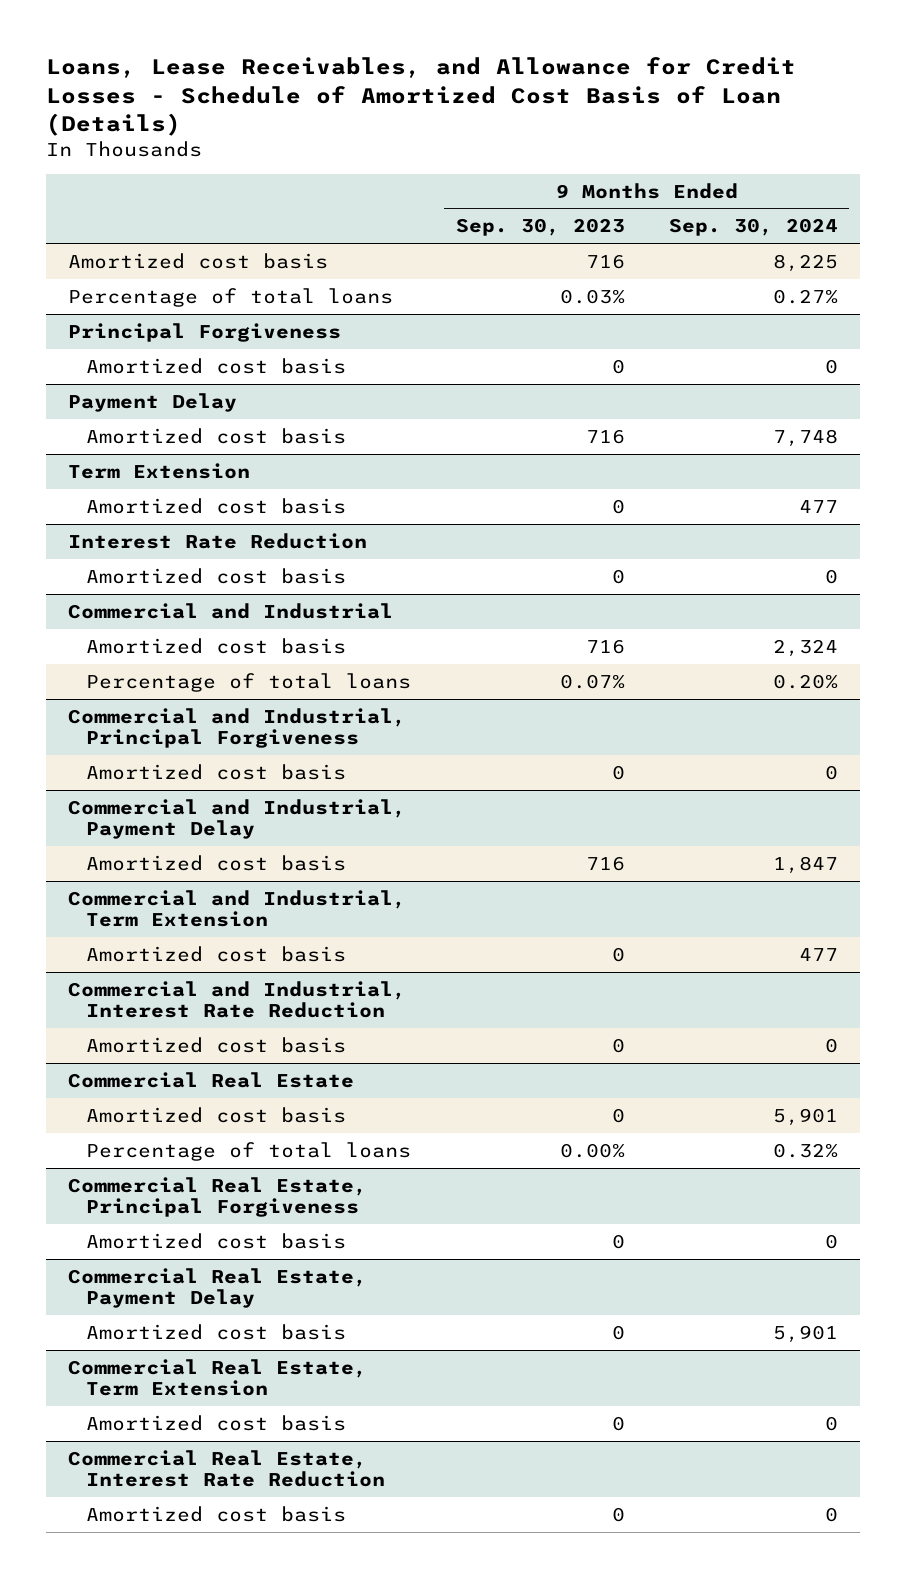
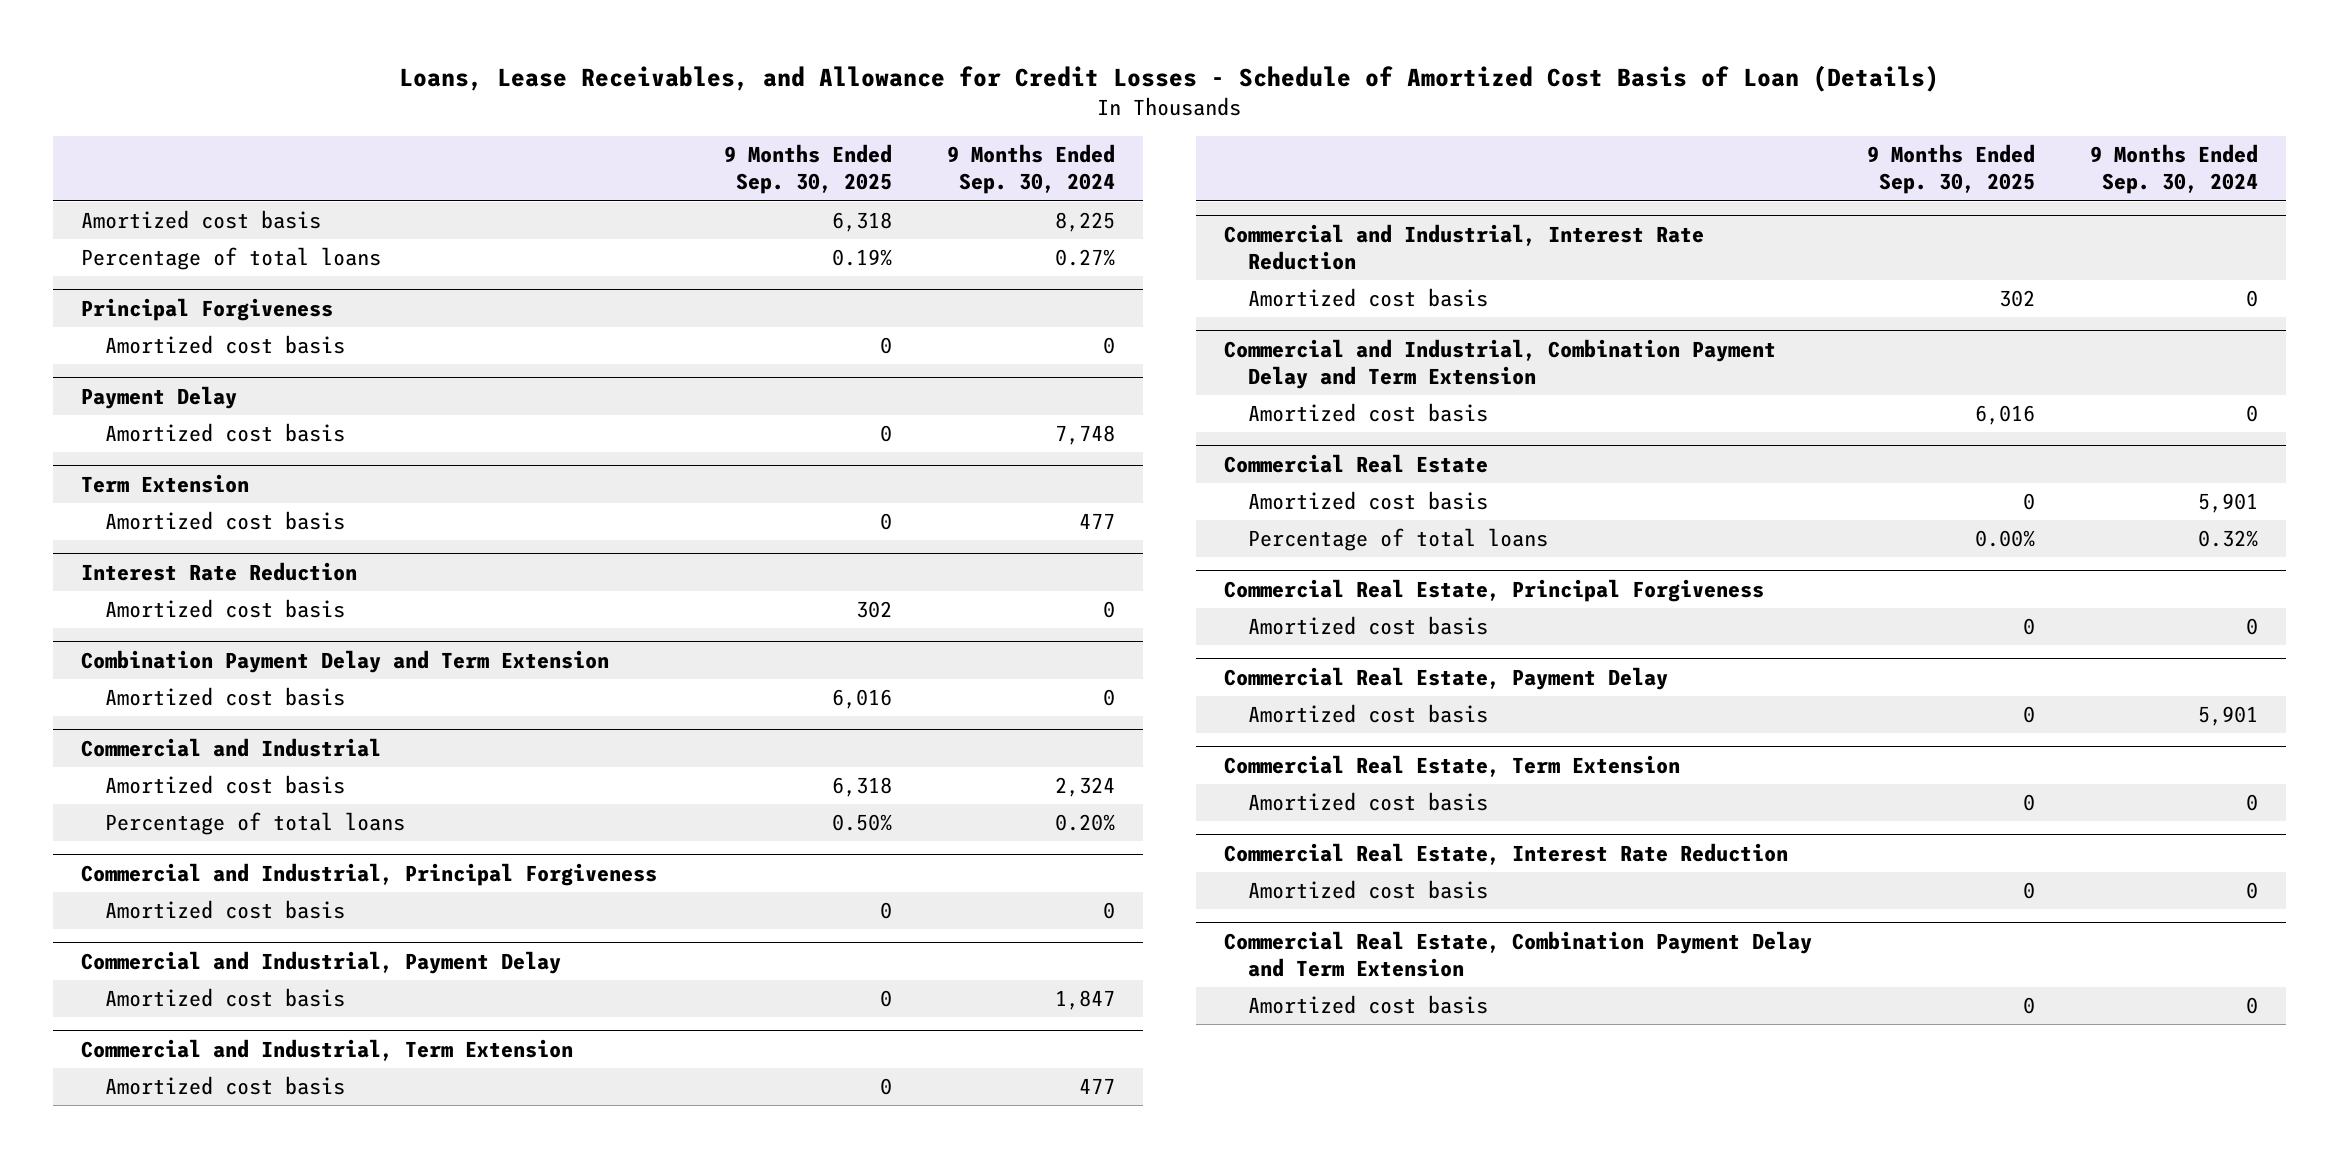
- | 9 Months Ended Sep. 30, 2023 | 9 Months Ended Sep. 30, 2024
+ | 9 Months Ended Sep. 30, 2025 | 9 Months Ended Sep. 30, 2024
+ Combination Payment Delay and Term Extension
+ Amortized cost basis | 6,016 | 0
+ Commercial and Industrial, Combination Payment Delay and Term Extension
+ Amortized cost basis | 6,016 | 0
+ Commercial Real Estate, Combination Payment Delay and Term Extension
+ Amortized cost basis | 0 | 0

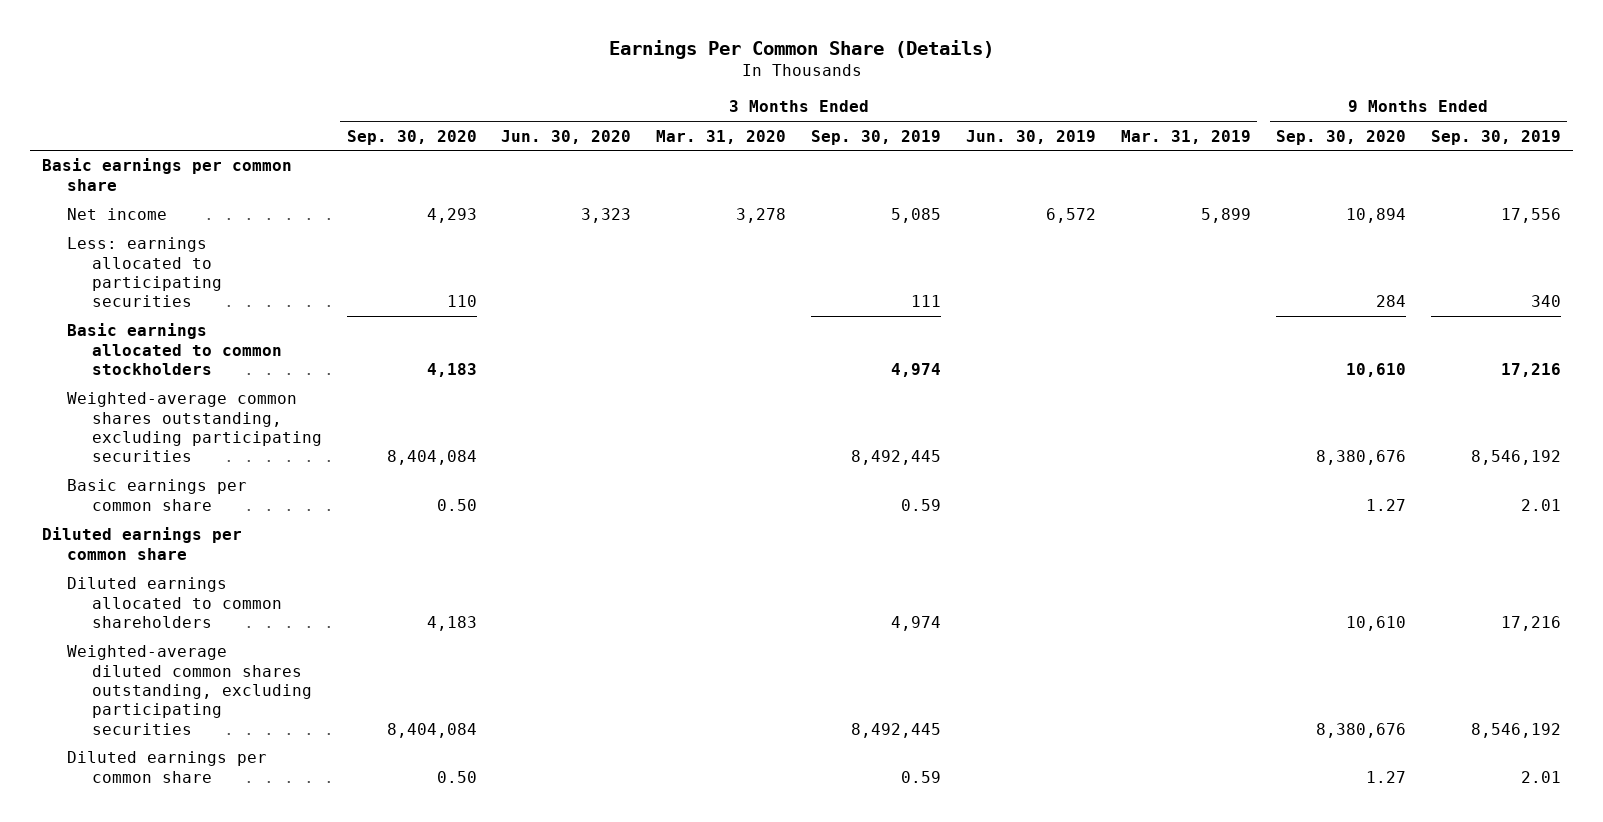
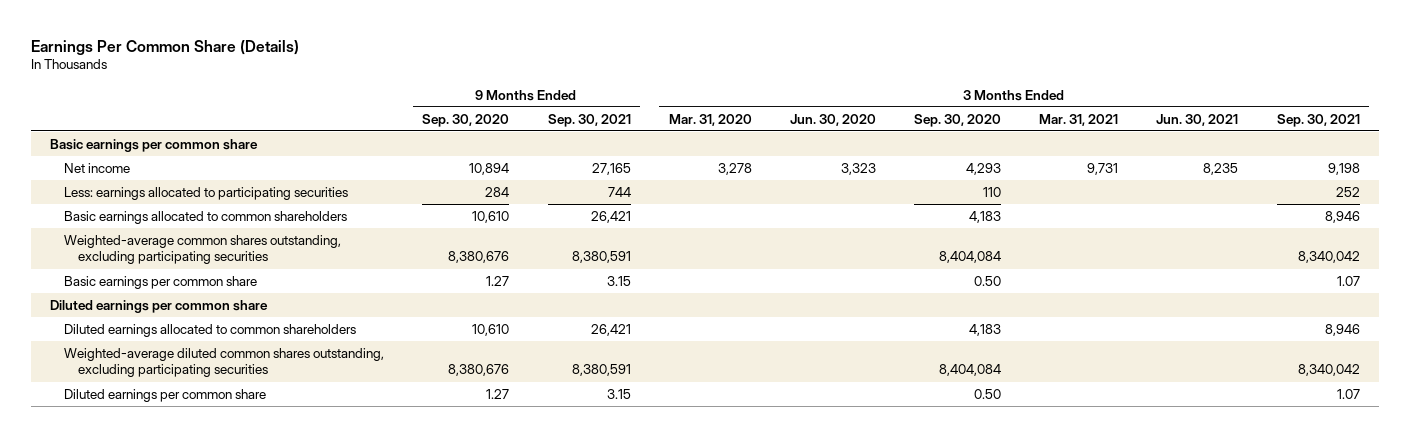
- | 3 Months Ended Sep. 30, 2020 | 3 Months Ended Jun. 30, 2020 | 3 Months Ended Mar. 31, 2020 | 3 Months Ended Sep. 30, 2019 | 3 Months Ended Jun. 30, 2019 | 3 Months Ended Mar. 31, 2019 | 9 Months Ended Sep. 30, 2020 | 9 Months Ended Sep. 30, 2019
+ | 9 Months Ended Sep. 30, 2020 | 9 Months Ended Sep. 30, 2021 | 3 Months Ended Mar. 31, 2020 | 3 Months Ended Jun. 30, 2020 | 3 Months Ended Sep. 30, 2020 | 3 Months Ended Mar. 31, 2021 | 3 Months Ended Jun. 30, 2021 | 3 Months Ended Sep. 30, 2021
- Basic earnings allocated to common stockholders | 4,183 | | | 4,974 | | | 10,610 | 17,216
+ Basic earnings allocated to common shareholders | 10,610 | 26,421 | | | 4,183 | | | 8,946

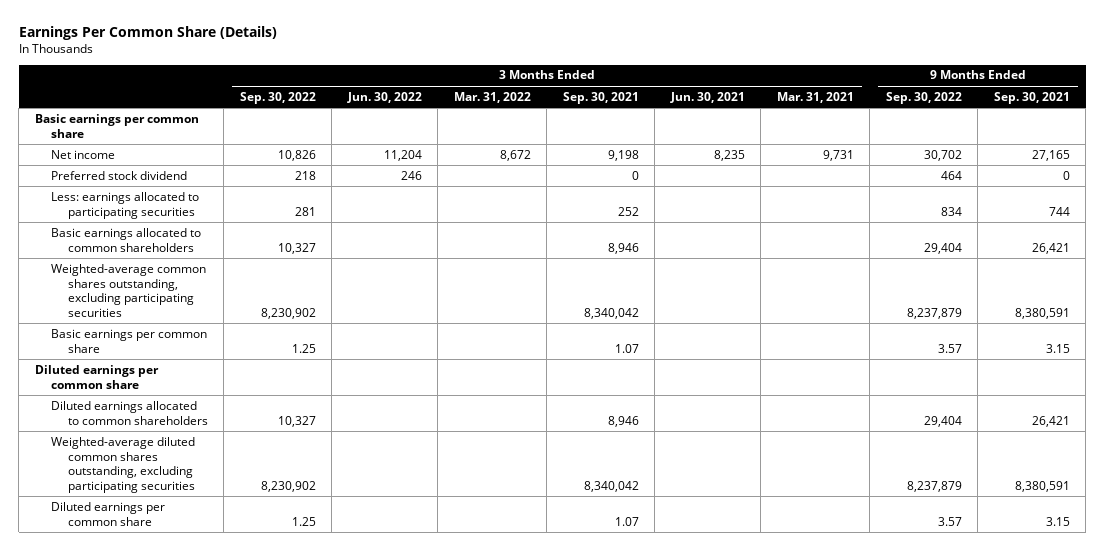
- | 9 Months Ended Sep. 30, 2020 | 9 Months Ended Sep. 30, 2021 | 3 Months Ended Mar. 31, 2020 | 3 Months Ended Jun. 30, 2020 | 3 Months Ended Sep. 30, 2020 | 3 Months Ended Mar. 31, 2021 | 3 Months Ended Jun. 30, 2021 | 3 Months Ended Sep. 30, 2021
+ | 3 Months Ended Sep. 30, 2022 | 3 Months Ended Jun. 30, 2022 | 3 Months Ended Mar. 31, 2022 | 3 Months Ended Sep. 30, 2021 | 3 Months Ended Jun. 30, 2021 | 3 Months Ended Mar. 31, 2021 | 9 Months Ended Sep. 30, 2022 | 9 Months Ended Sep. 30, 2021
+ Preferred stock dividend | 218 | 246 | | 0 | | | 464 | 0

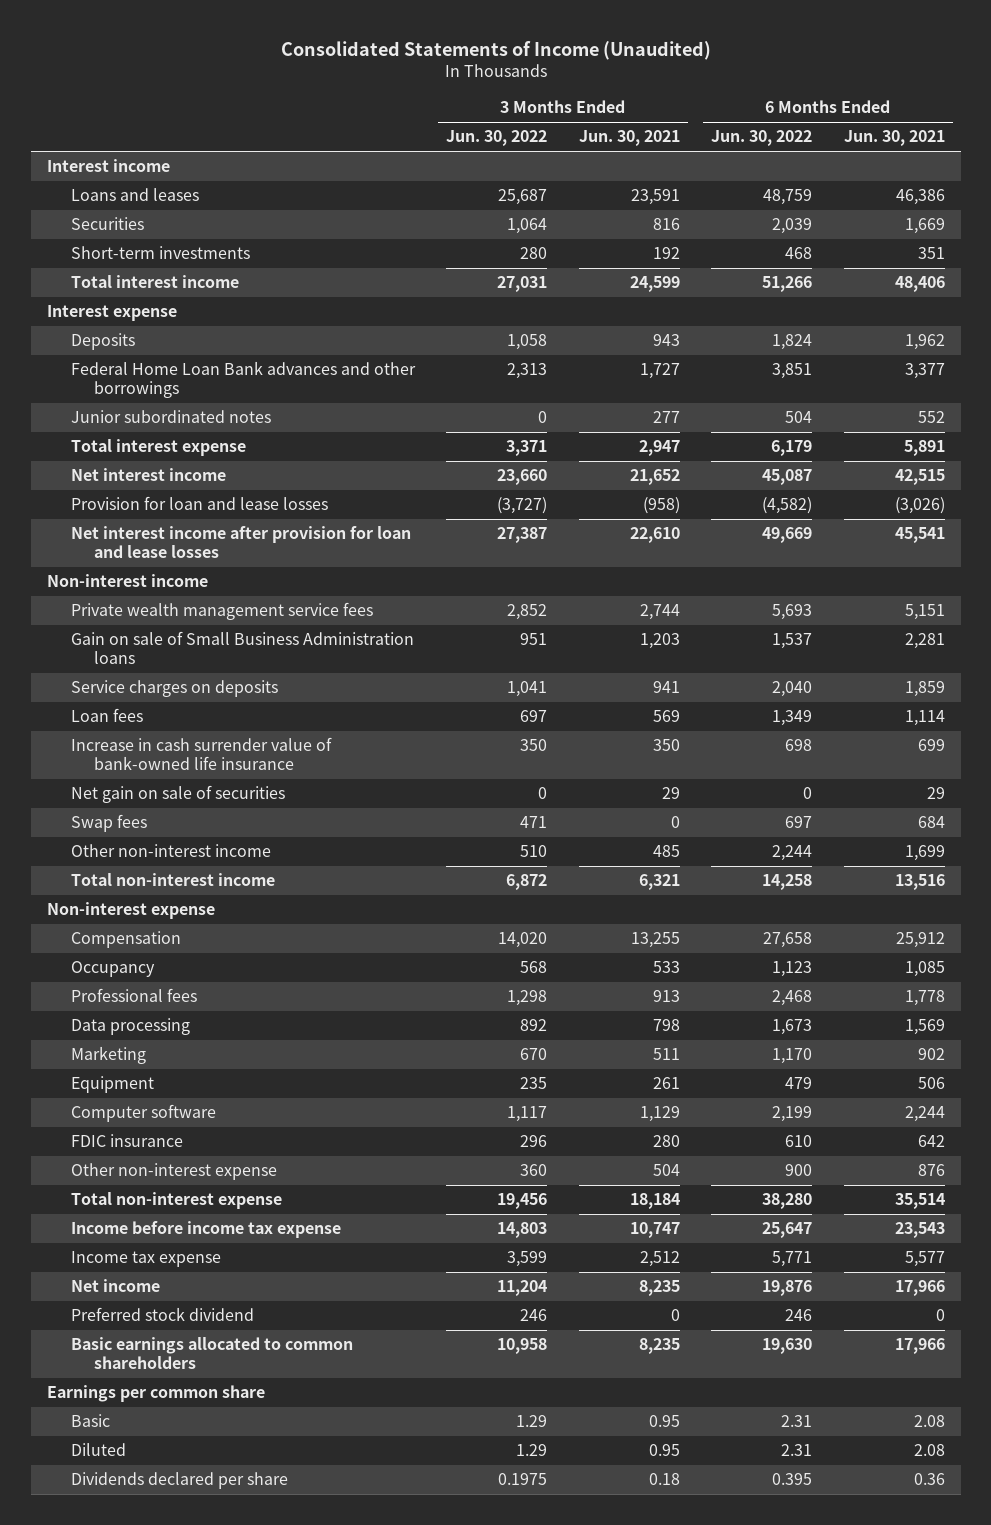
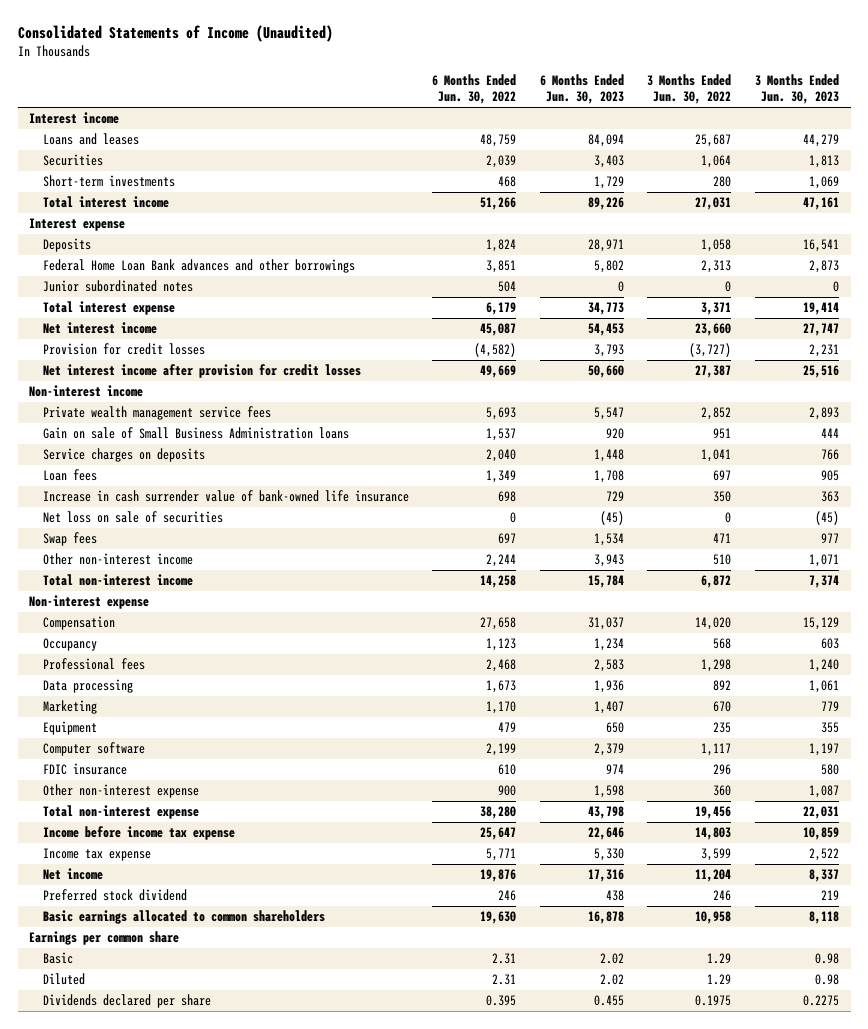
- | 3 Months Ended Jun. 30, 2022 | 3 Months Ended Jun. 30, 2021 | 6 Months Ended Jun. 30, 2022 | 6 Months Ended Jun. 30, 2021
+ | 6 Months Ended Jun. 30, 2022 | 6 Months Ended Jun. 30, 2023 | 3 Months Ended Jun. 30, 2022 | 3 Months Ended Jun. 30, 2023
- Provision for loan and lease losses | (3,727) | (958) | (4,582) | (3,026)
- Net interest income after provision for loan and lease losses | 27,387 | 22,610 | 49,669 | 45,541
+ Provision for credit losses | (4,582) | 3,793 | (3,727) | 2,231
+ Net interest income after provision for credit losses | 49,669 | 50,660 | 27,387 | 25,516
- Net gain on sale of securities | 0 | 29 | 0 | 29
+ Net loss on sale of securities | 0 | (45) | 0 | (45)

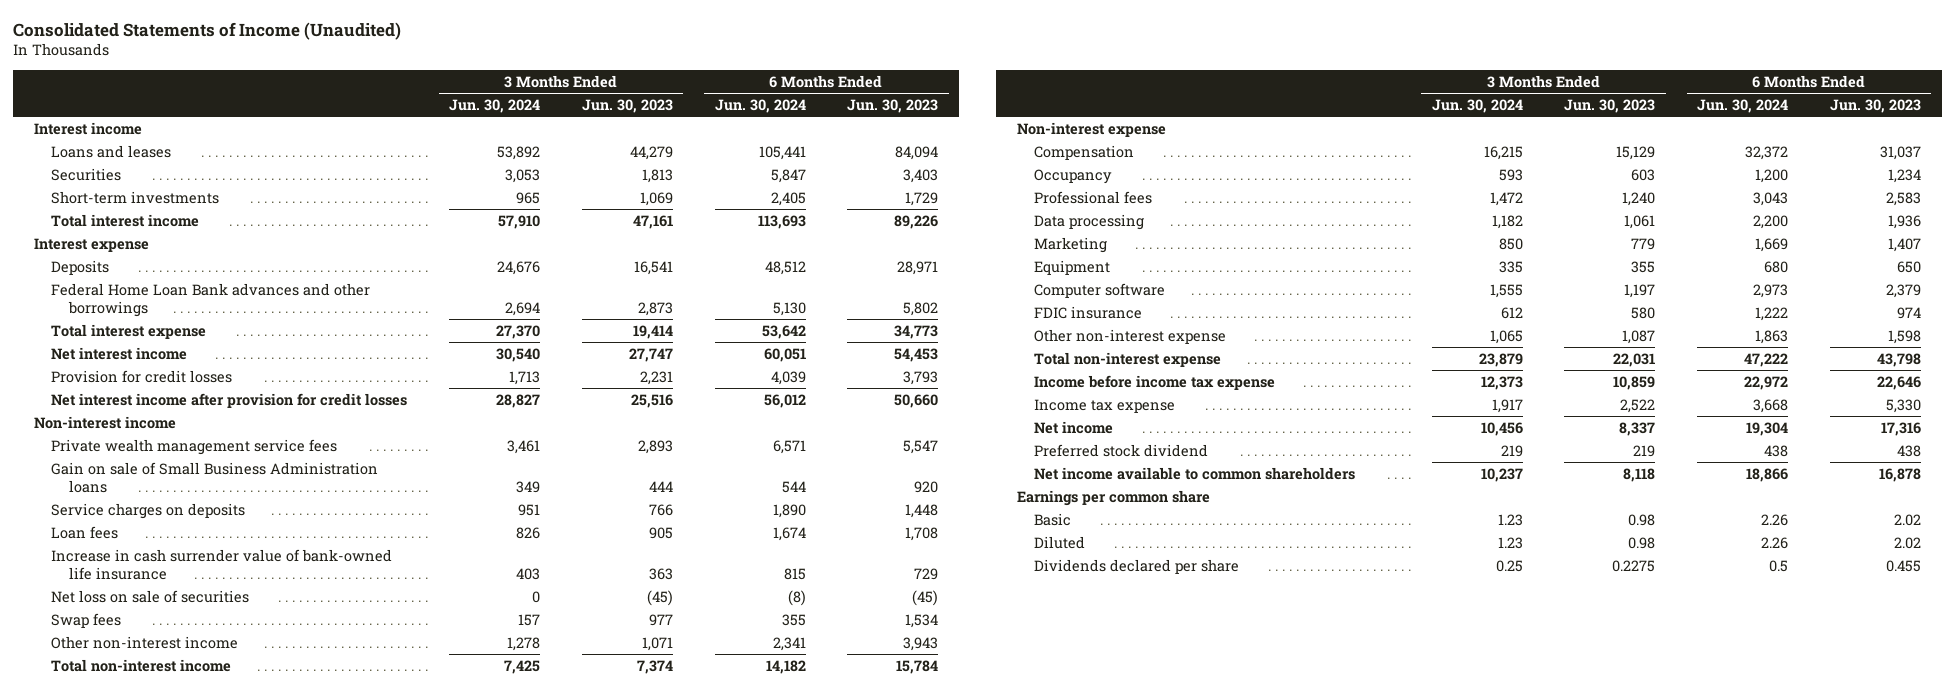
- | 6 Months Ended Jun. 30, 2022 | 6 Months Ended Jun. 30, 2023 | 3 Months Ended Jun. 30, 2022 | 3 Months Ended Jun. 30, 2023
+ | 3 Months Ended Jun. 30, 2024 | 3 Months Ended Jun. 30, 2023 | 6 Months Ended Jun. 30, 2024 | 6 Months Ended Jun. 30, 2023
- Junior subordinated notes | 504 | 0 | 0 | 0
- Basic earnings allocated to common shareholders | 19,630 | 16,878 | 10,958 | 8,118
+ Net income available to common shareholders | 10,237 | 8,118 | 18,866 | 16,878

